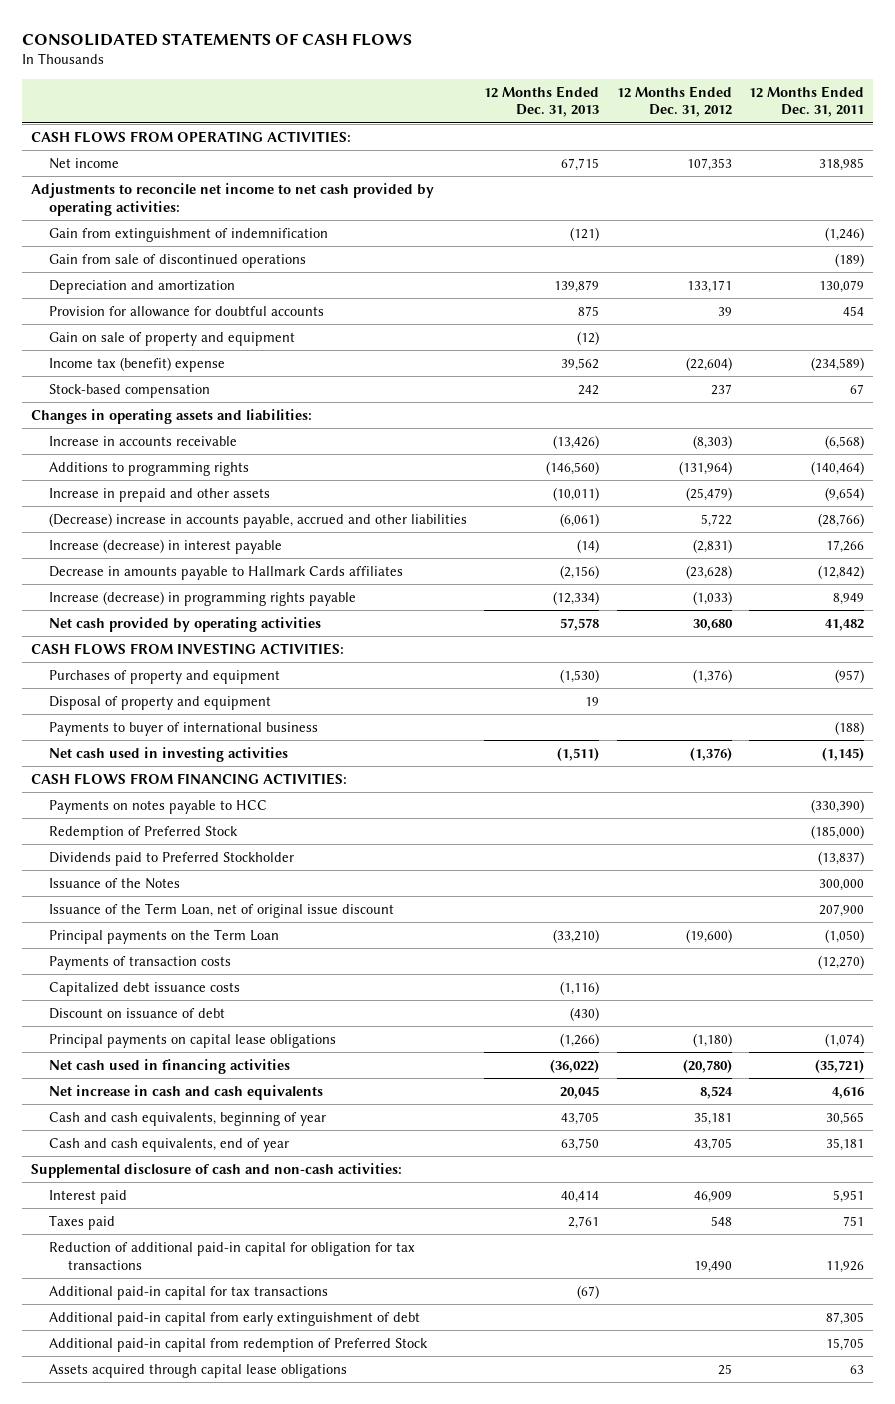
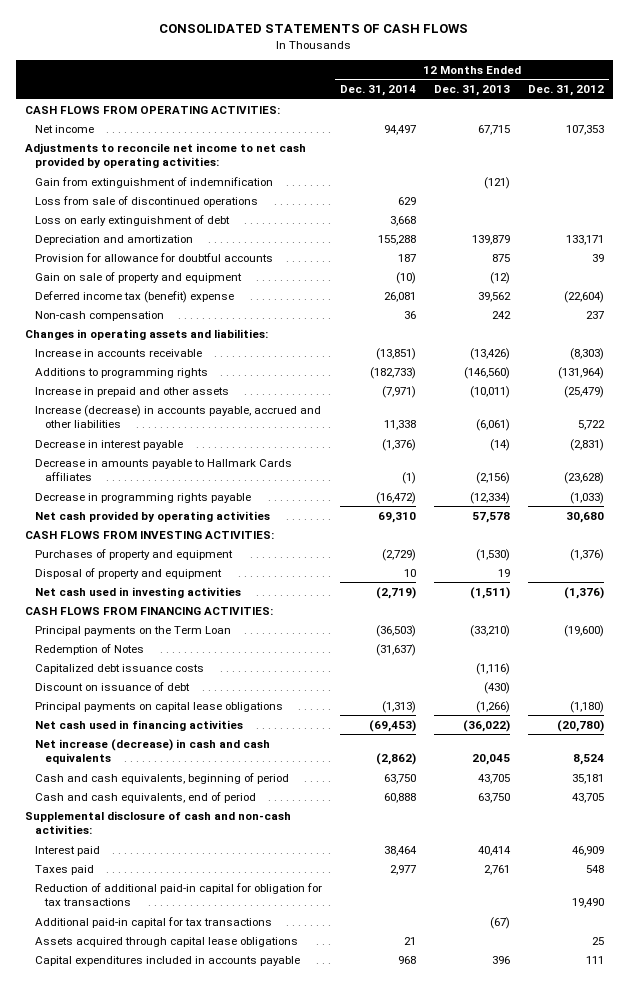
- | 12 Months Ended Dec. 31, 2013 | 12 Months Ended Dec. 31, 2012 | 12 Months Ended Dec. 31, 2011
+ | 12 Months Ended Dec. 31, 2014 | 12 Months Ended Dec. 31, 2013 | 12 Months Ended Dec. 31, 2012
- Gain from sale of discontinued operations | | | (189)
+ Loss from sale of discontinued operations | 629 | |
+ Loss on early extinguishment of debt | 3,668 | |
- Income tax (benefit) expense | 39,562 | (22,604) | (234,589)
- Stock-based compensation | 242 | 237 | 67
+ Deferred income tax (benefit) expense | 26,081 | 39,562 | (22,604)
+ Non-cash compensation | 36 | 242 | 237
- (Decrease) increase in accounts payable, accrued and other liabilities | (6,061) | 5,722 | (28,766)
- Increase (decrease) in interest payable | (14) | (2,831) | 17,266
+ Increase (decrease) in accounts payable, accrued and other liabilities | 11,338 | (6,061) | 5,722
+ Decrease in interest payable | (1,376) | (14) | (2,831)
- Increase (decrease) in programming rights payable | (12,334) | (1,033) | 8,949
+ Decrease in programming rights payable | (16,472) | (12,334) | (1,033)
- Payments to buyer of international business | | | (188)
- Payments on notes payable to HCC | | | (330,390)
- Redemption of Preferred Stock | | | (185,000)
- Dividends paid to Preferred Stockholder | | | (13,837)
- Issuance of the Notes | | | 300,000
- Issuance of the Term Loan, net of original issue discount | | | 207,900
- Payments of transaction costs | | | (12,270)
+ Redemption of Notes | (31,637) | |
- Net increase in cash and cash equivalents | 20,045 | 8,524 | 4,616
- Cash and cash equivalents, beginning of year | 43,705 | 35,181 | 30,565
- Cash and cash equivalents, end of year | 63,750 | 43,705 | 35,181
+ Net increase (decrease) in cash and cash equivalents | (2,862) | 20,045 | 8,524
+ Cash and cash equivalents, beginning of period | 63,750 | 43,705 | 35,181
+ Cash and cash equivalents, end of period | 60,888 | 63,750 | 43,705
- Additional paid-in capital from early extinguishment of debt | | | 87,305
- Additional paid-in capital from redemption of Preferred Stock | | | 15,705
+ Capital expenditures included in accounts payable | 968 | 396 | 111

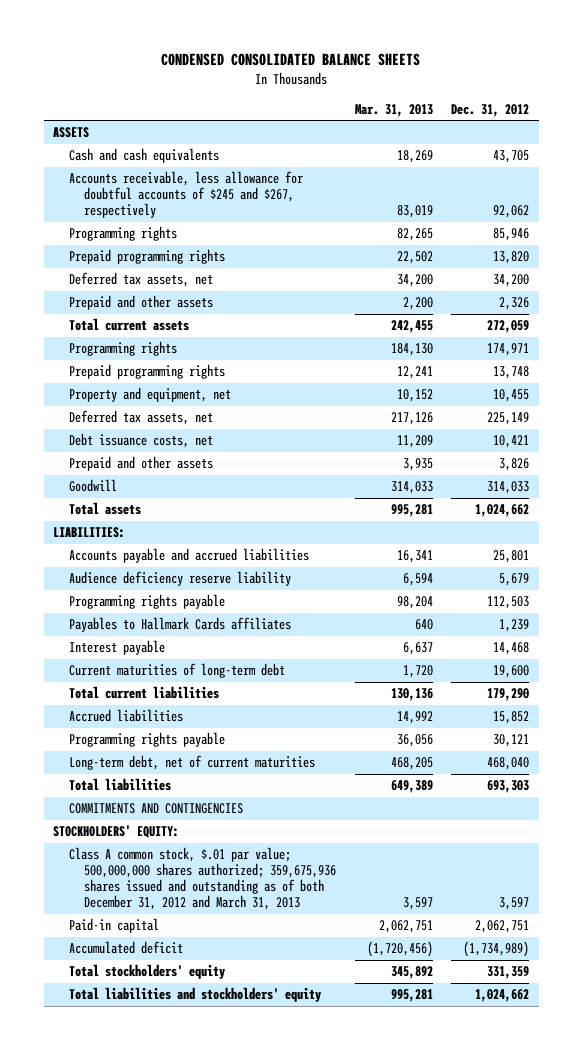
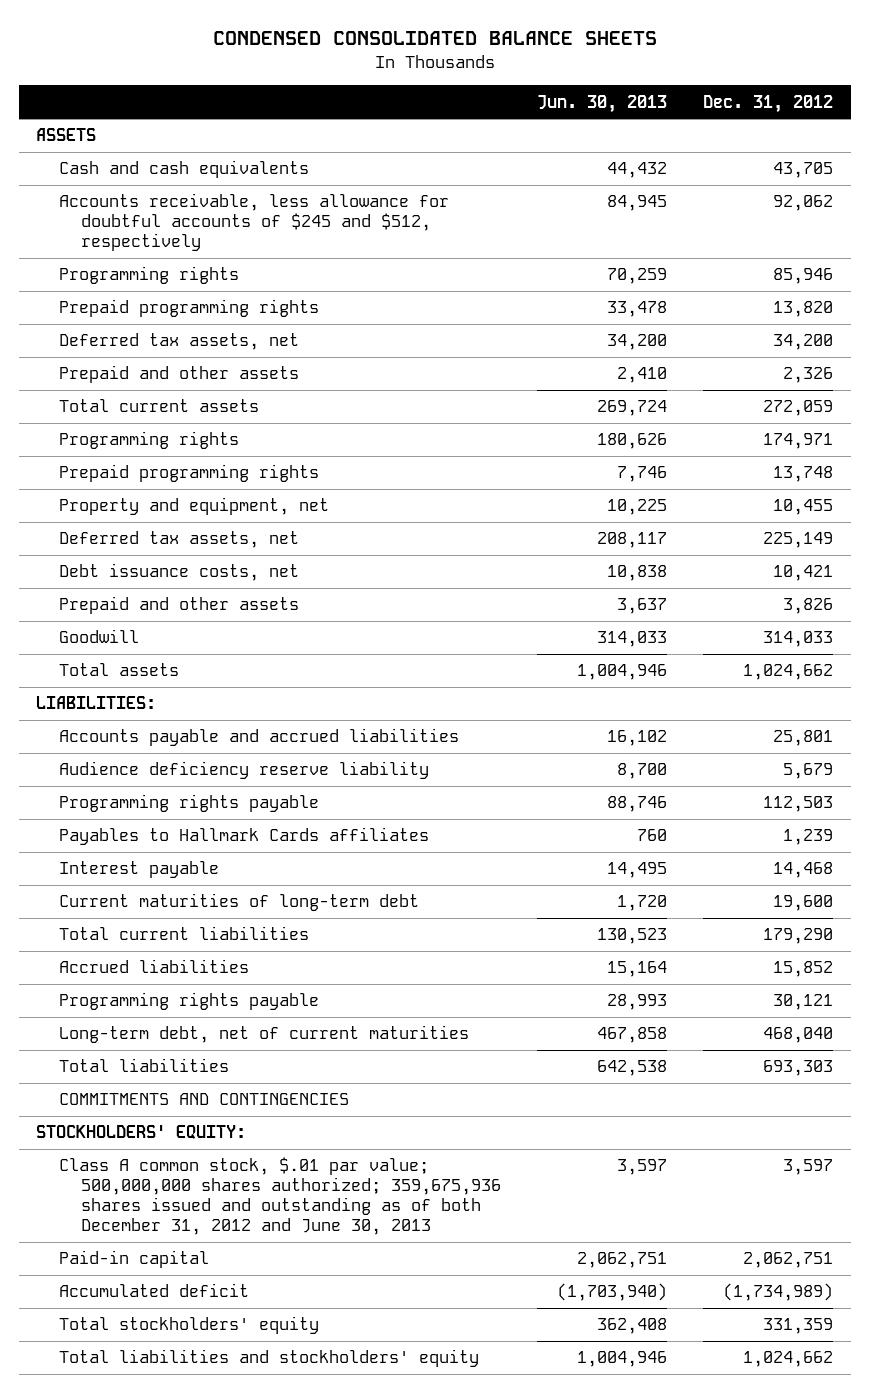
- | Mar. 31, 2013 | Dec. 31, 2012
+ | Jun. 30, 2013 | Dec. 31, 2012
- Accounts receivable, less allowance for doubtful accounts of $245 and $267, respectively | 83,019 | 92,062
+ Accounts receivable, less allowance for doubtful accounts of $245 and $512, respectively | 84,945 | 92,062
- Class A common stock, $.01 par value; 500,000,000 shares authorized; 359,675,936 shares issued and outstanding as of both December 31, 2012 and March 31, 2013 | 3,597 | 3,597
+ Class A common stock, $.01 par value; 500,000,000 shares authorized; 359,675,936 shares issued and outstanding as of both December 31, 2012 and June 30, 2013 | 3,597 | 3,597

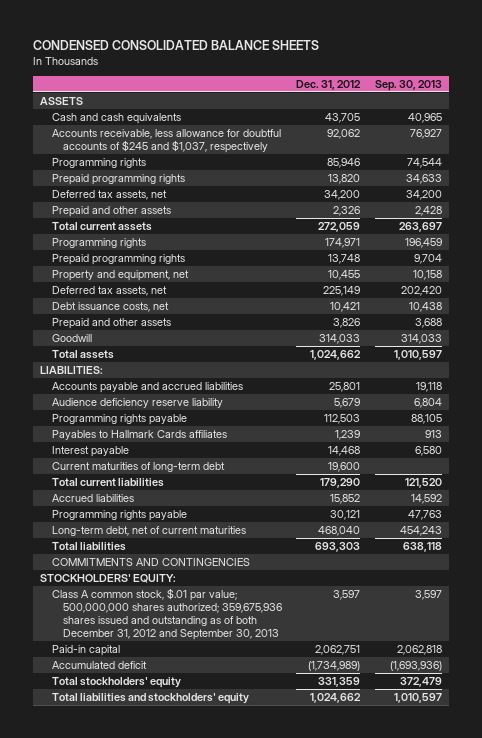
- | Jun. 30, 2013 | Dec. 31, 2012
+ | Dec. 31, 2012 | Sep. 30, 2013
- Accounts receivable, less allowance for doubtful accounts of $245 and $512, respectively | 84,945 | 92,062
+ Accounts receivable, less allowance for doubtful accounts of $245 and $1,037, respectively | 92,062 | 76,927
- Class A common stock, $.01 par value; 500,000,000 shares authorized; 359,675,936 shares issued and outstanding as of both December 31, 2012 and June 30, 2013 | 3,597 | 3,597
+ Class A common stock, $.01 par value; 500,000,000 shares authorized; 359,675,936 shares issued and outstanding as of both December 31, 2012 and September 30, 2013 | 3,597 | 3,597

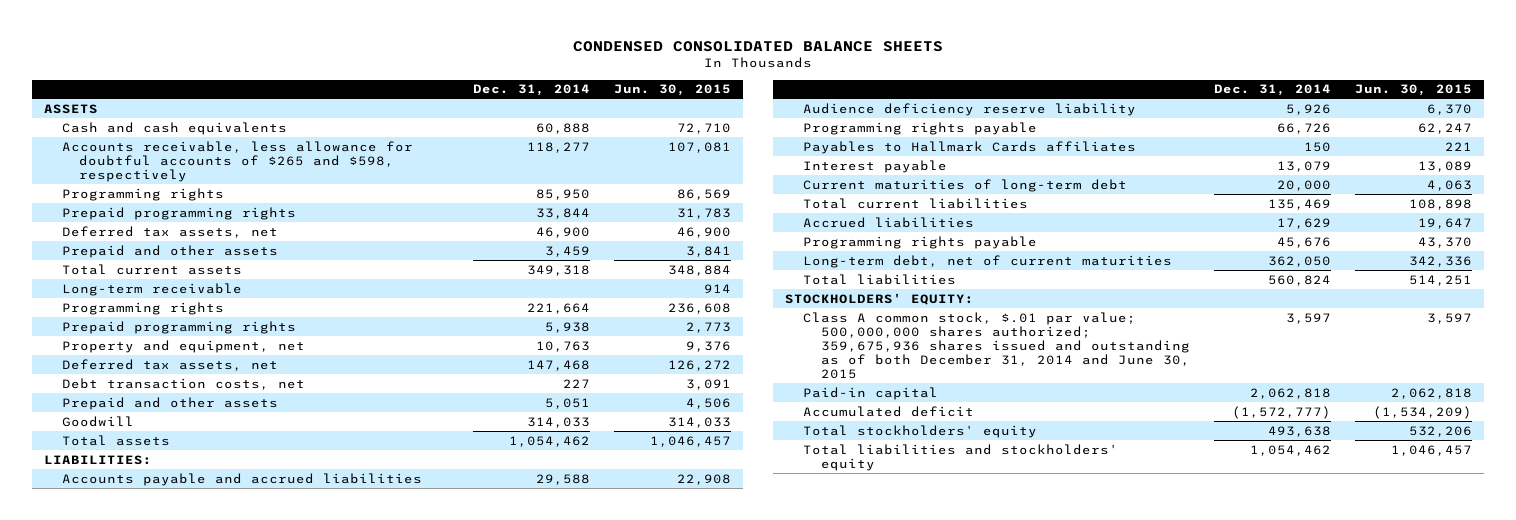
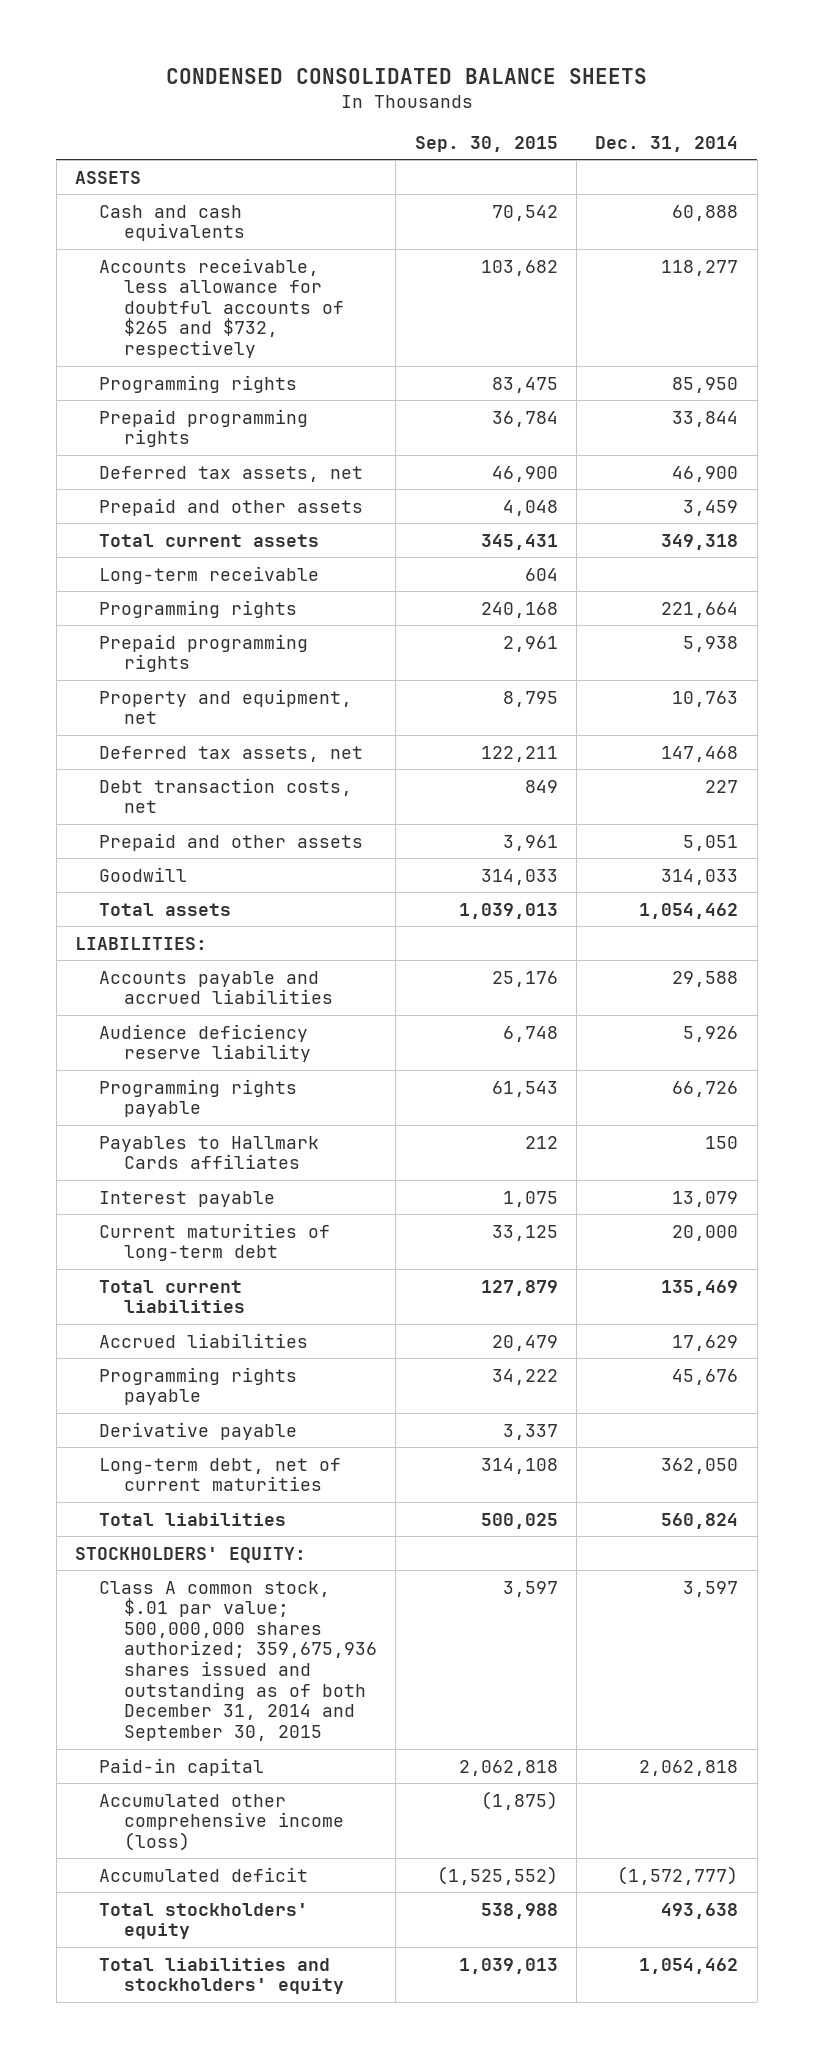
- | Dec. 31, 2014 | Jun. 30, 2015
+ | Sep. 30, 2015 | Dec. 31, 2014
- Accounts receivable, less allowance for doubtful accounts of $265 and $598, respectively | 118,277 | 107,081
+ Accounts receivable, less allowance for doubtful accounts of $265 and $732, respectively | 103,682 | 118,277
+ Derivative payable | 3,337 |
- Class A common stock, $.01 par value; 500,000,000 shares authorized; 359,675,936 shares issued and outstanding as of both December 31, 2014 and June 30, 2015 | 3,597 | 3,597
+ Class A common stock, $.01 par value; 500,000,000 shares authorized; 359,675,936 shares issued and outstanding as of both December 31, 2014 and September 30, 2015 | 3,597 | 3,597
+ Accumulated other comprehensive income (loss) | (1,875) |

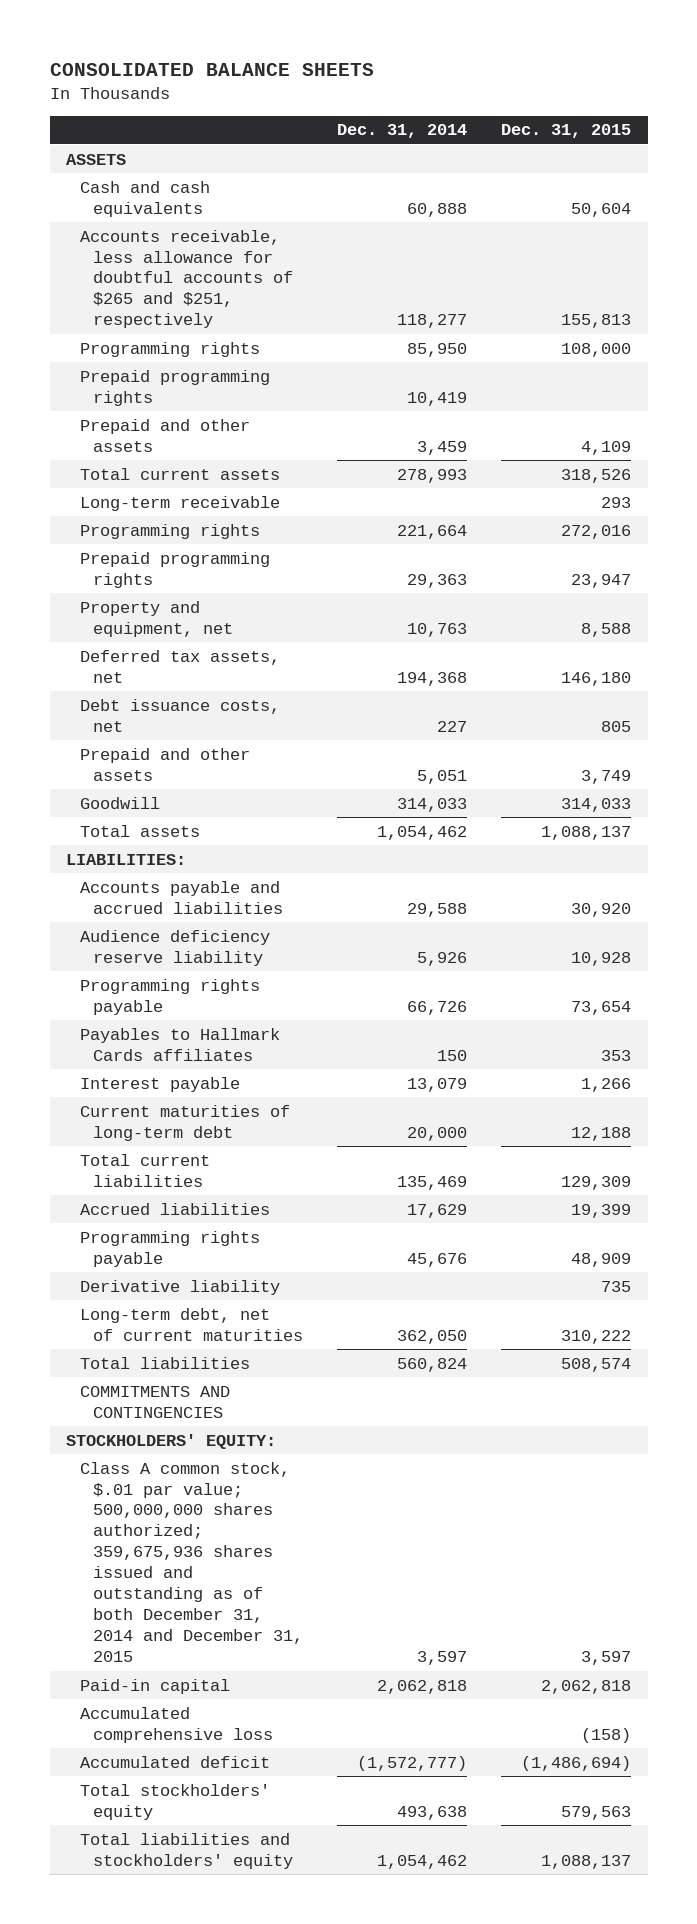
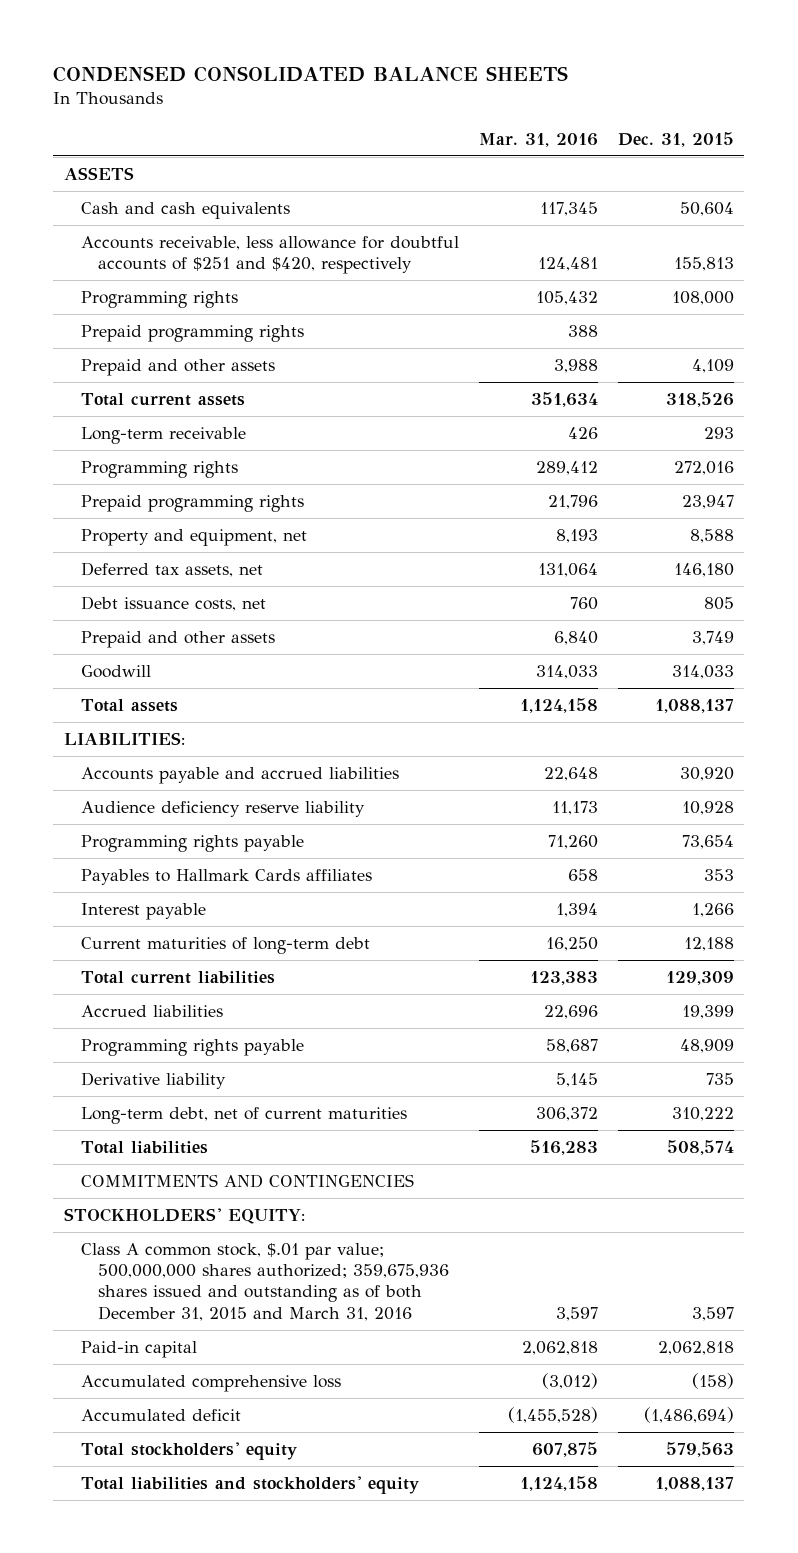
- CONSOLIDATED BALANCE SHEETS
+ CONDENSED CONSOLIDATED BALANCE SHEETS
- | Dec. 31, 2014 | Dec. 31, 2015
+ | Mar. 31, 2016 | Dec. 31, 2015
- Accounts receivable, less allowance for doubtful accounts of $265 and $251, respectively | 118,277 | 155,813
+ Accounts receivable, less allowance for doubtful accounts of $251 and $420, respectively | 124,481 | 155,813
- Class A common stock, $.01 par value; 500,000,000 shares authorized; 359,675,936 shares issued and outstanding as of both December 31, 2014 and December 31, 2015 | 3,597 | 3,597
+ Class A common stock, $.01 par value; 500,000,000 shares authorized; 359,675,936 shares issued and outstanding as of both December 31, 2015 and March 31, 2016 | 3,597 | 3,597

